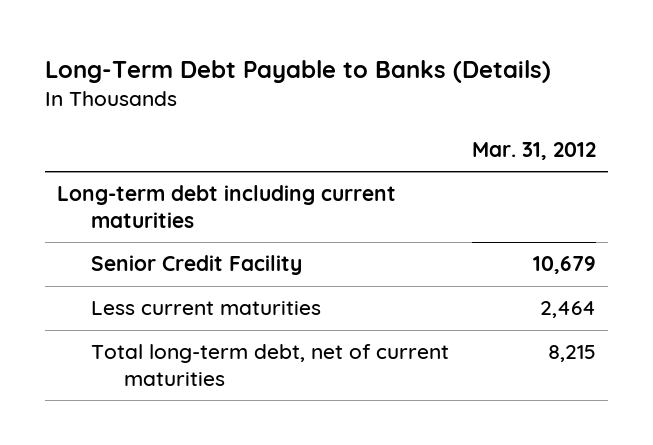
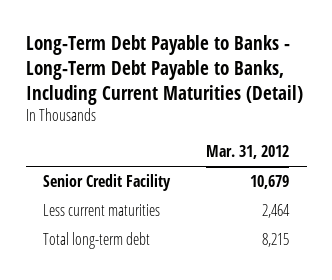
- Long-Term Debt Payable to Banks (Details)
+ Long-Term Debt Payable to Banks - Long-Term Debt Payable to Banks, Including Current Maturities (Detail)
- Long-term debt including current maturities
- Total long-term debt, net of current maturities | 8,215
+ Total long-term debt | 8,215

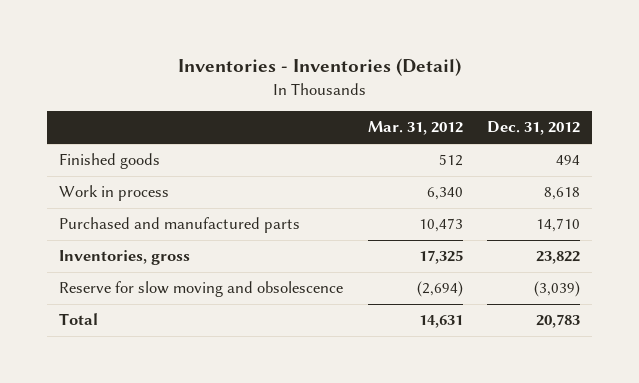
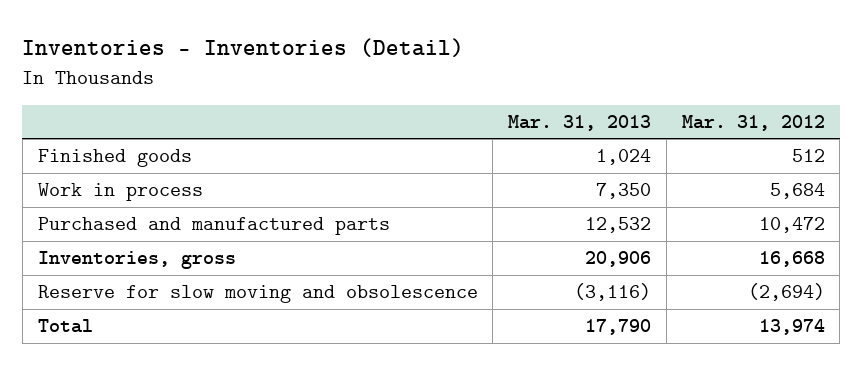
- | Mar. 31, 2012 | Dec. 31, 2012
+ | Mar. 31, 2013 | Mar. 31, 2012
- Work in process | 6,340 | 8,618
- Purchased and manufactured parts | 10,473 | 14,710
- Inventories, gross | 17,325 | 23,822
+ Work in process | 7,350 | 5,684
+ Purchased and manufactured parts | 12,532 | 10,472
+ Inventories, gross | 20,906 | 16,668
- Total | 14,631 | 20,783
+ Total | 17,790 | 13,974

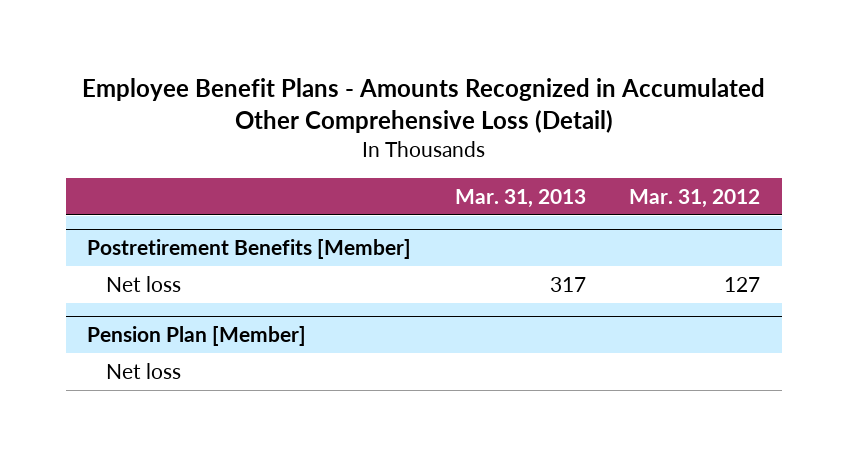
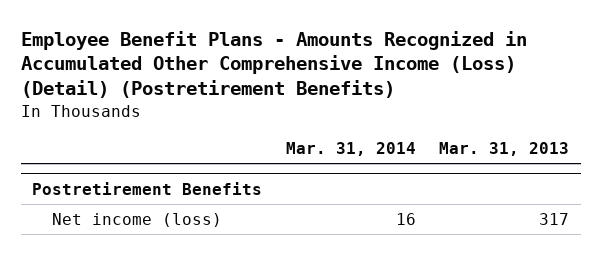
- Employee Benefit Plans - Amounts Recognized in Accumulated Other Comprehensive Loss (Detail)
+ Employee Benefit Plans - Amounts Recognized in Accumulated Other Comprehensive Income (Loss) (Detail) (Postretirement Benefits)
- | Mar. 31, 2013 | Mar. 31, 2012
+ | Mar. 31, 2014 | Mar. 31, 2013
- Postretirement Benefits [Member]
- Net loss | 317 | 127
- Pension Plan [Member]
- Net loss
+ Postretirement Benefits
+ Net income (loss) | 16 | 317

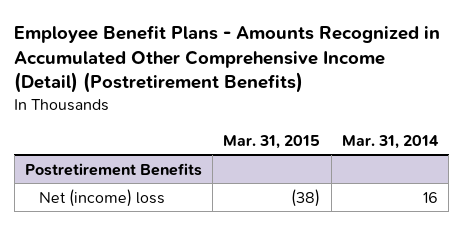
- Employee Benefit Plans - Amounts Recognized in Accumulated Other Comprehensive Income (Loss) (Detail) (Postretirement Benefits)
+ Employee Benefit Plans - Amounts Recognized in Accumulated Other Comprehensive Income (Detail) (Postretirement Benefits)
- | Mar. 31, 2014 | Mar. 31, 2013
+ | Mar. 31, 2015 | Mar. 31, 2014
@ Postretirement Benefits
- Net income (loss) | 16 | 317
+ Net (income) loss | (38) | 16

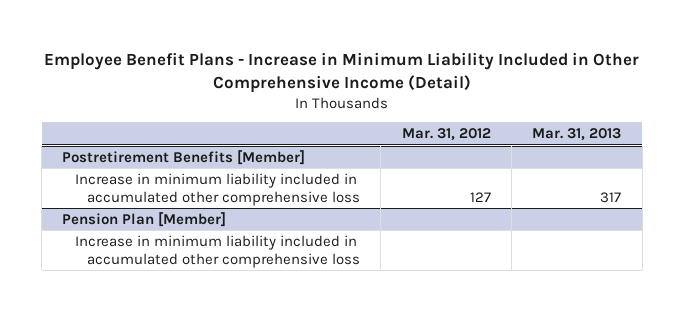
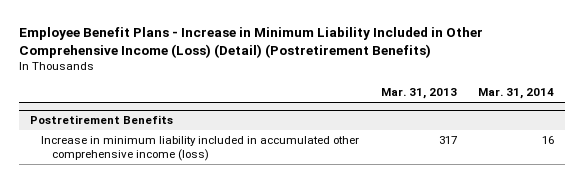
- Employee Benefit Plans - Increase in Minimum Liability Included in Other Comprehensive Income (Detail)
+ Employee Benefit Plans - Increase in Minimum Liability Included in Other Comprehensive Income (Loss) (Detail) (Postretirement Benefits)
- | Mar. 31, 2012 | Mar. 31, 2013
+ | Mar. 31, 2013 | Mar. 31, 2014
- Postretirement Benefits [Member]
- Increase in minimum liability included in accumulated other comprehensive loss | 127 | 317
- Pension Plan [Member]
- Increase in minimum liability included in accumulated other comprehensive loss
+ Postretirement Benefits
+ Increase in minimum liability included in accumulated other comprehensive income (loss) | 317 | 16

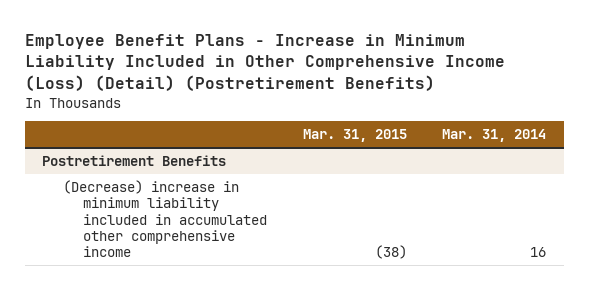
- | Mar. 31, 2013 | Mar. 31, 2014
+ | Mar. 31, 2015 | Mar. 31, 2014
@ Postretirement Benefits
- Increase in minimum liability included in accumulated other comprehensive income (loss) | 317 | 16
+ (Decrease) increase in minimum liability included in accumulated other comprehensive income | (38) | 16

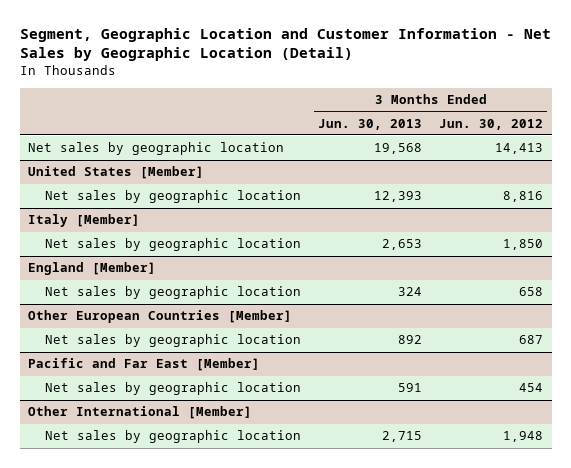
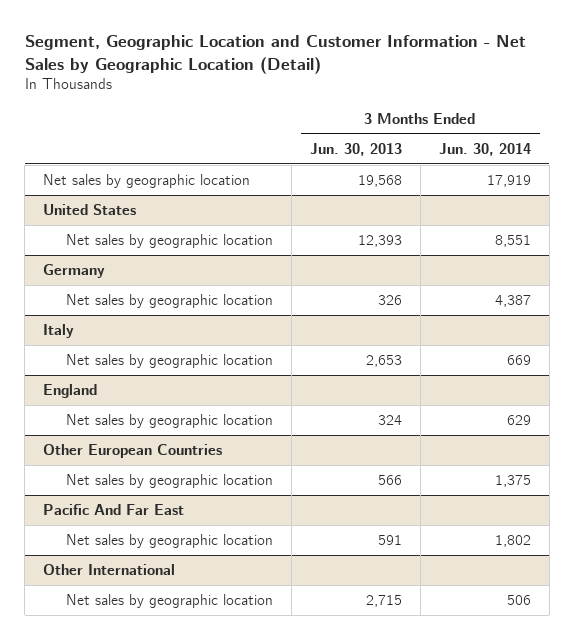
- | 3 Months Ended Jun. 30, 2013 | 3 Months Ended Jun. 30, 2012
+ | 3 Months Ended Jun. 30, 2013 | 3 Months Ended Jun. 30, 2014
- United States [Member]
+ United States
- Italy [Member]
+ Germany
+ Net sales by geographic location | 326 | 4,387
+ Italy
- England [Member]
+ England
- Other European Countries [Member]
- Net sales by geographic location | 892 | 687
- Pacific and Far East [Member]
+ Other European Countries
+ Net sales by geographic location | 566 | 1,375
+ Pacific And Far East
- Other International [Member]
+ Other International

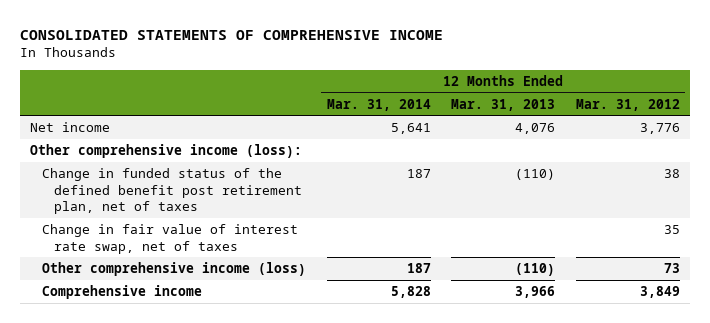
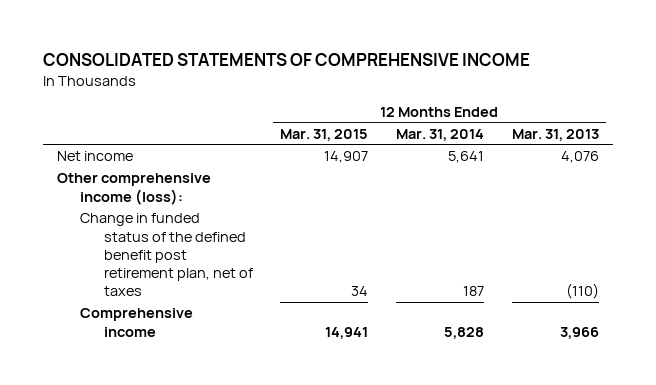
- | 12 Months Ended Mar. 31, 2014 | 12 Months Ended Mar. 31, 2013 | 12 Months Ended Mar. 31, 2012
+ | 12 Months Ended Mar. 31, 2015 | 12 Months Ended Mar. 31, 2014 | 12 Months Ended Mar. 31, 2013
- Change in fair value of interest rate swap, net of taxes | | | 35
- Other comprehensive income (loss) | 187 | (110) | 73

